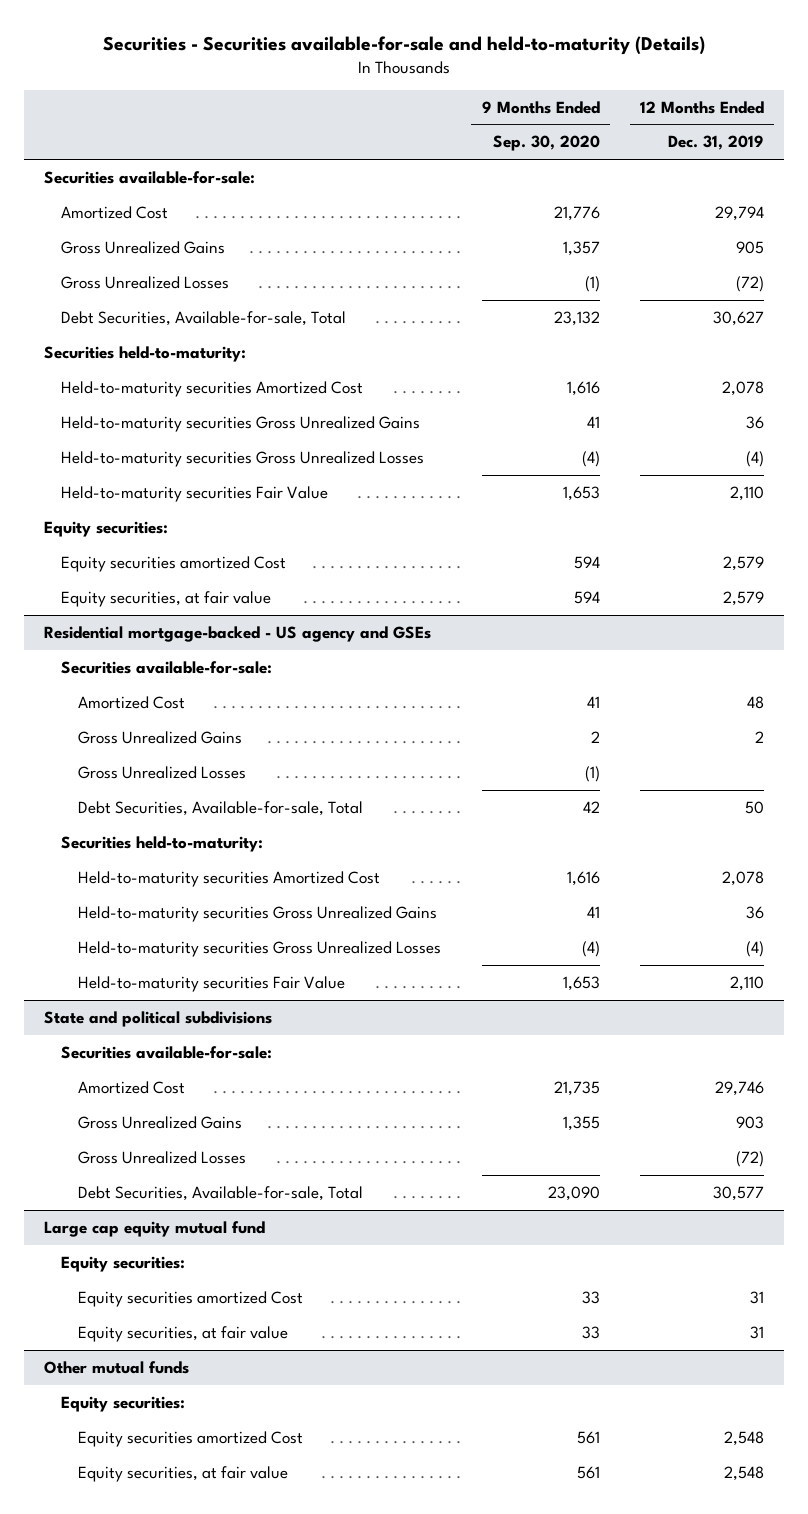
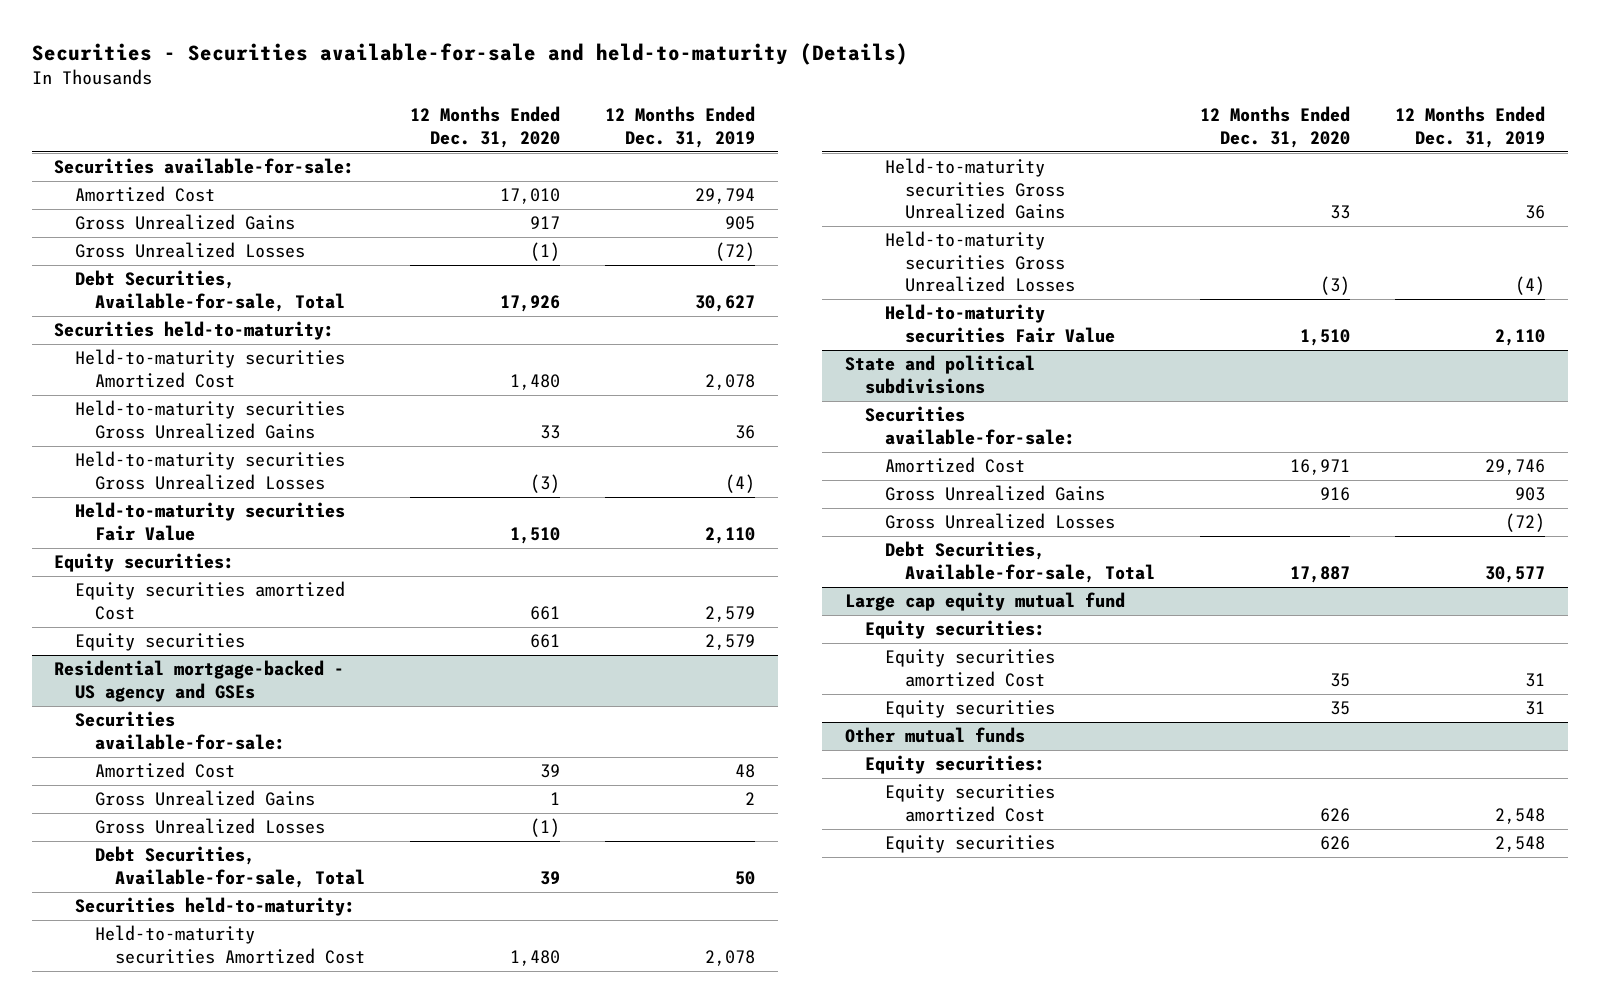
- | 9 Months Ended Sep. 30, 2020 | 12 Months Ended Dec. 31, 2019
+ | 12 Months Ended Dec. 31, 2020 | 12 Months Ended Dec. 31, 2019
- Equity securities, at fair value | 594 | 2,579
+ Equity securities | 661 | 2,579
@ Large cap equity mutual fund
- Equity securities, at fair value | 33 | 31
+ Equity securities | 35 | 31
@ Other mutual funds
- Equity securities, at fair value | 561 | 2,548
+ Equity securities | 626 | 2,548

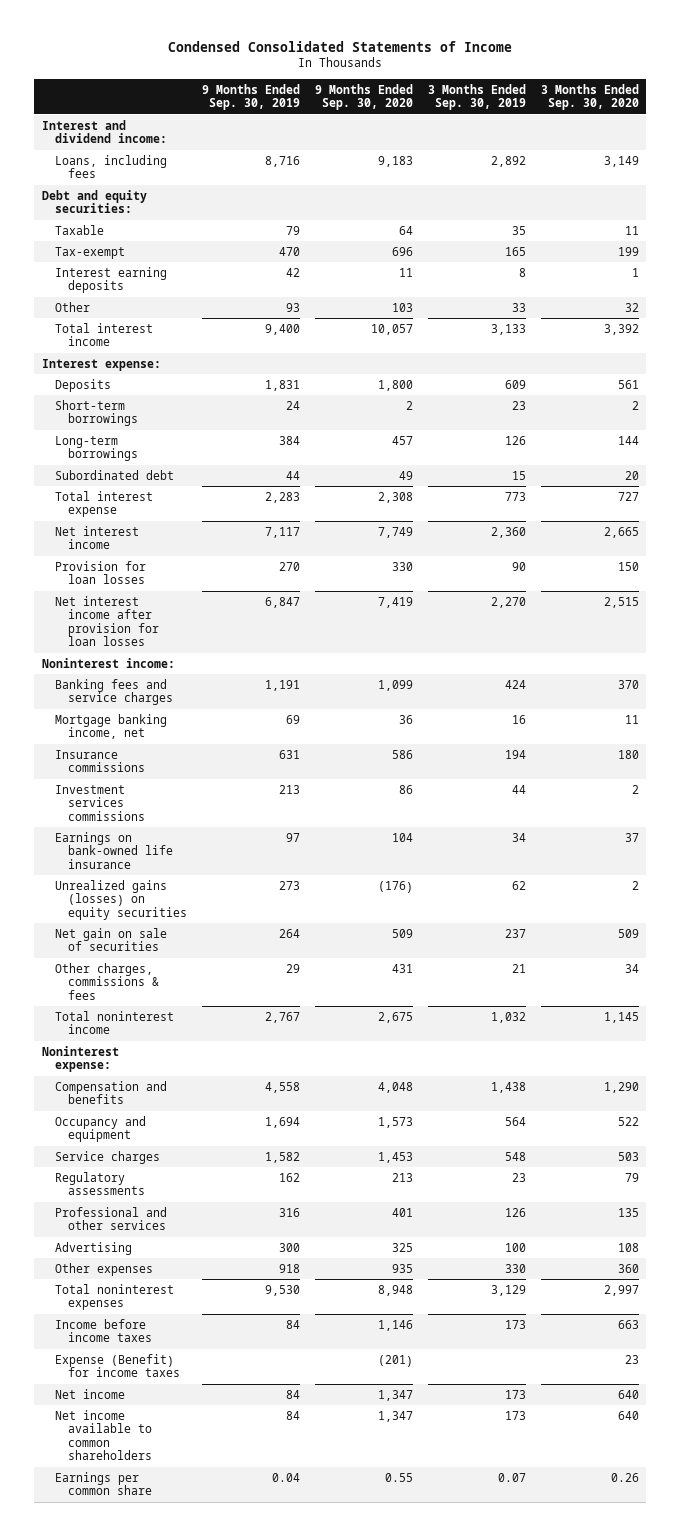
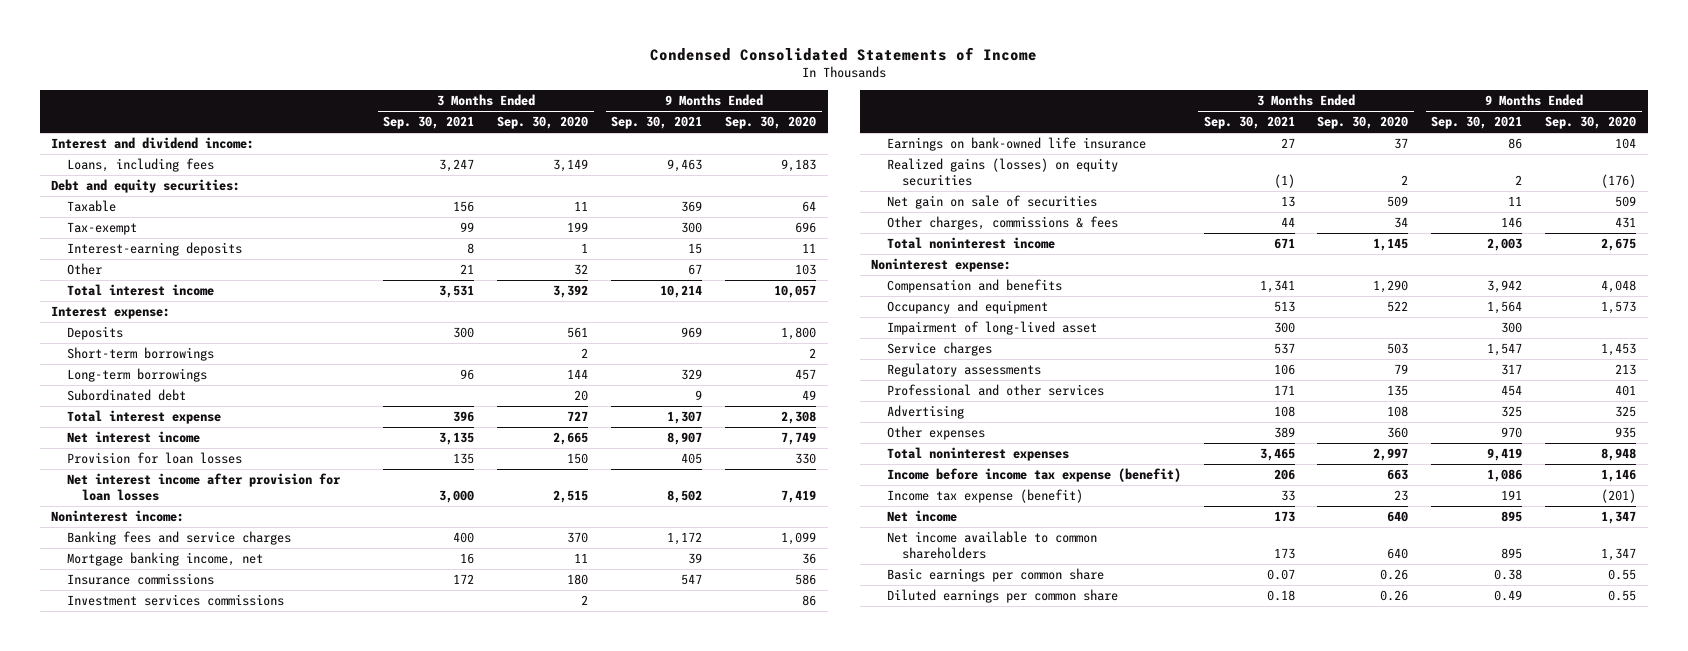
- | 9 Months Ended Sep. 30, 2019 | 9 Months Ended Sep. 30, 2020 | 3 Months Ended Sep. 30, 2019 | 3 Months Ended Sep. 30, 2020
+ | 3 Months Ended Sep. 30, 2021 | 3 Months Ended Sep. 30, 2020 | 9 Months Ended Sep. 30, 2021 | 9 Months Ended Sep. 30, 2020
- Interest earning deposits | 42 | 11 | 8 | 1
+ Interest-earning deposits | 8 | 1 | 15 | 11
- Unrealized gains (losses) on equity securities | 273 | (176) | 62 | 2
+ Realized gains (losses) on equity securities | (1) | 2 | 2 | (176)
+ Impairment of long-lived asset | 300 | | 300 |
- Income before income taxes | 84 | 1,146 | 173 | 663
- Expense (Benefit) for income taxes | | (201) | | 23
+ Income before income tax expense (benefit) | 206 | 663 | 1,086 | 1,146
+ Income tax expense (benefit) | 33 | 23 | 191 | (201)
- Earnings per common share | 0.04 | 0.55 | 0.07 | 0.26
+ Basic earnings per common share | 0.07 | 0.26 | 0.38 | 0.55
+ Diluted earnings per common share | 0.18 | 0.26 | 0.49 | 0.55

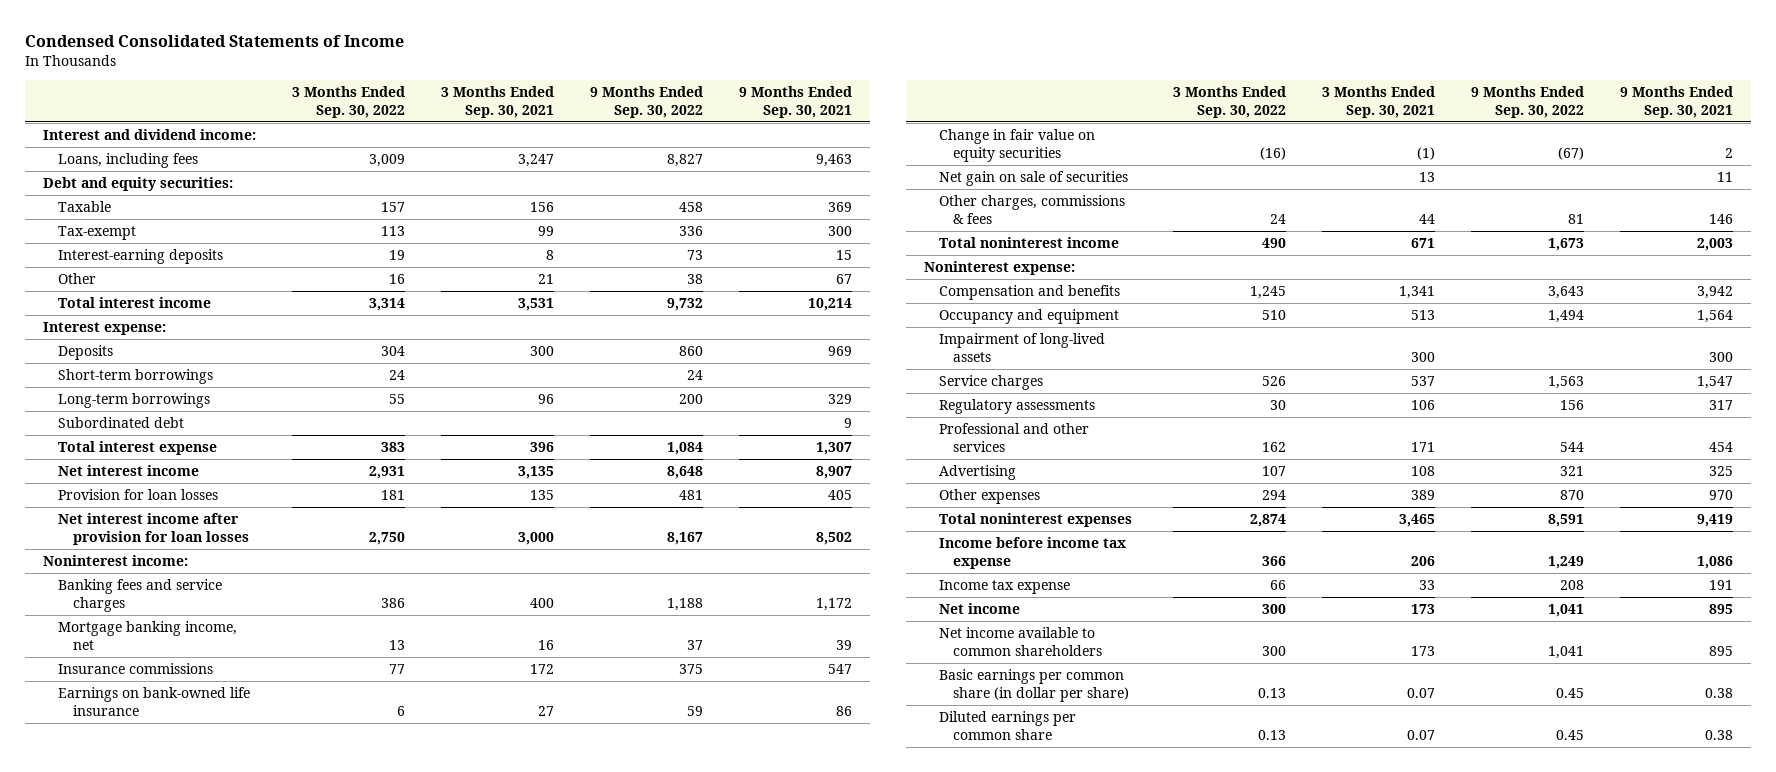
- | 3 Months Ended Sep. 30, 2021 | 3 Months Ended Sep. 30, 2020 | 9 Months Ended Sep. 30, 2021 | 9 Months Ended Sep. 30, 2020
+ | 3 Months Ended Sep. 30, 2022 | 3 Months Ended Sep. 30, 2021 | 9 Months Ended Sep. 30, 2022 | 9 Months Ended Sep. 30, 2021
- Investment services commissions | | 2 | | 86
- Realized gains (losses) on equity securities | (1) | 2 | 2 | (176)
+ Change in fair value on equity securities | (16) | (1) | (67) | 2
- Impairment of long-lived asset | 300 | | 300 |
+ Impairment of long-lived assets | | 300 | | 300
- Income before income tax expense (benefit) | 206 | 663 | 1,086 | 1,146
- Income tax expense (benefit) | 33 | 23 | 191 | (201)
+ Income before income tax expense | 366 | 206 | 1,249 | 1,086
+ Income tax expense | 66 | 33 | 208 | 191
- Basic earnings per common share | 0.07 | 0.26 | 0.38 | 0.55
- Diluted earnings per common share | 0.18 | 0.26 | 0.49 | 0.55
+ Basic earnings per common share (in dollar per share) | 0.13 | 0.07 | 0.45 | 0.38
+ Diluted earnings per common share | 0.13 | 0.07 | 0.45 | 0.38

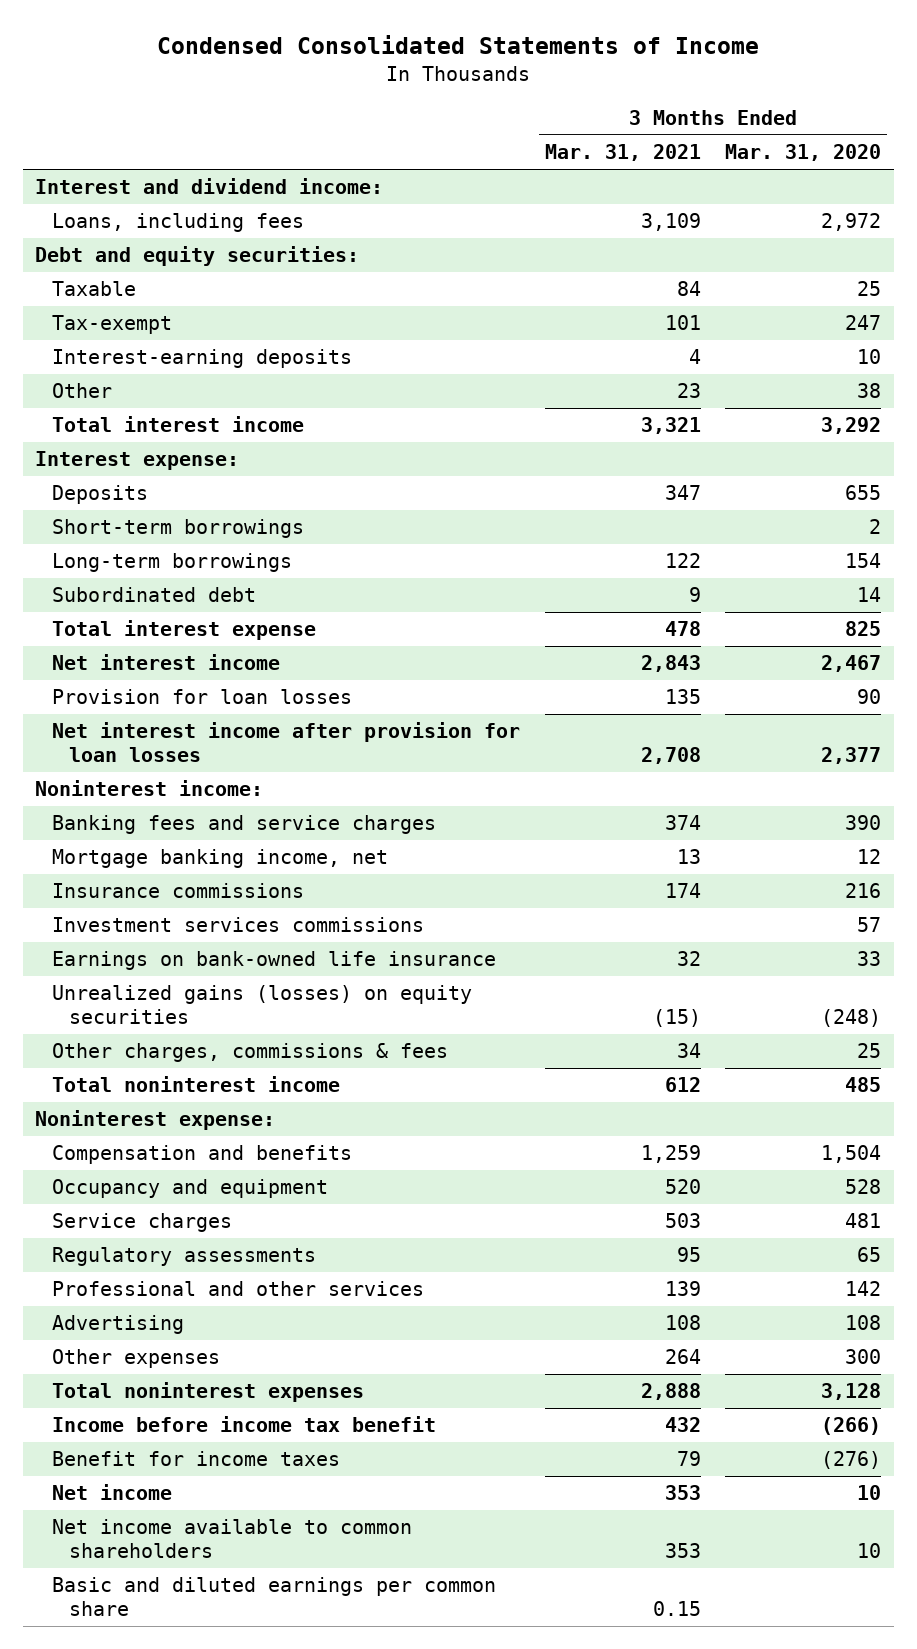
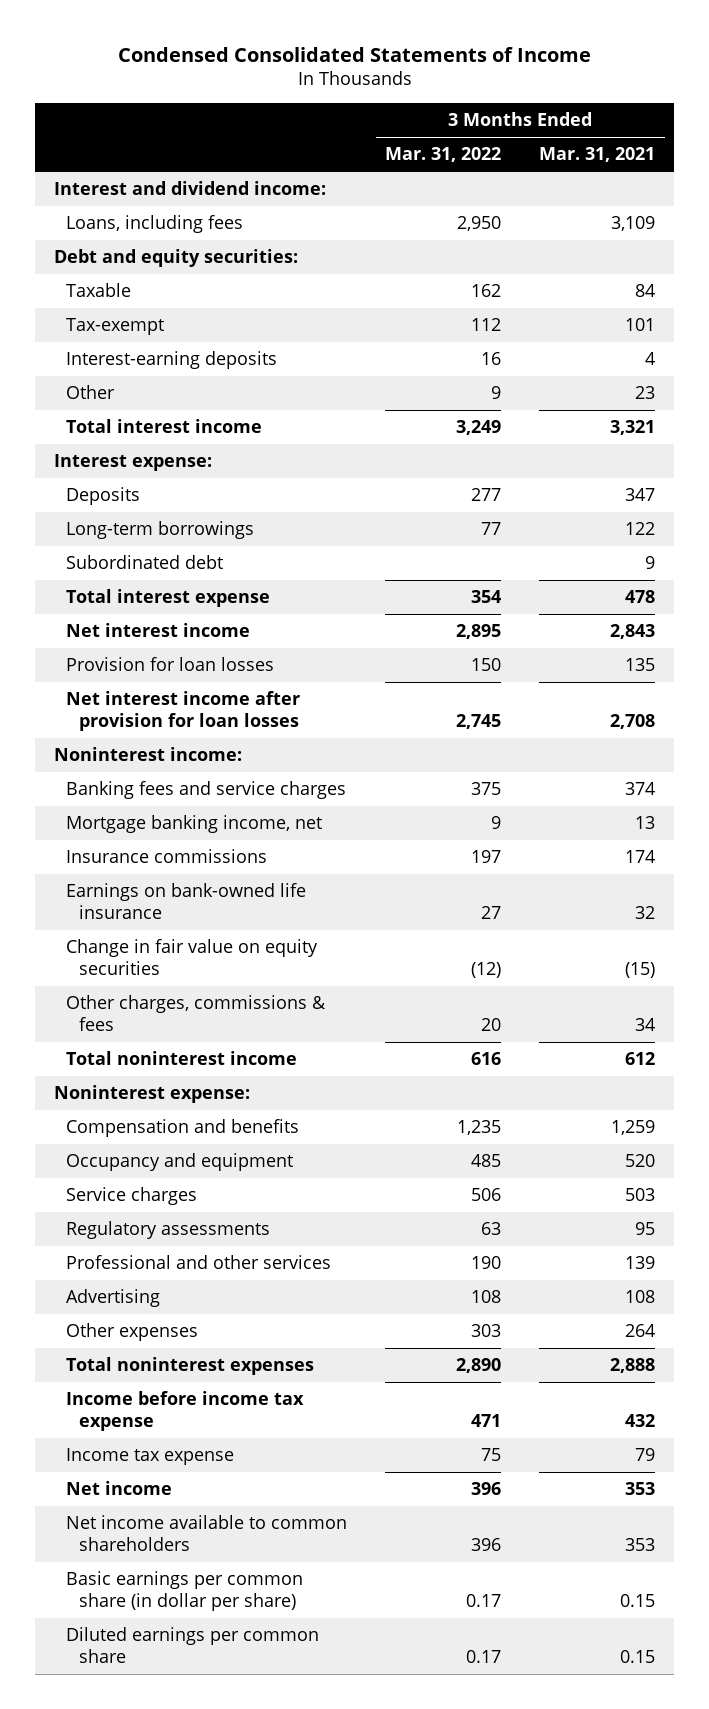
- | 3 Months Ended Mar. 31, 2021 | 3 Months Ended Mar. 31, 2020
+ | 3 Months Ended Mar. 31, 2022 | 3 Months Ended Mar. 31, 2021
- Short-term borrowings | | 2
- Investment services commissions | | 57
- Unrealized gains (losses) on equity securities | (15) | (248)
+ Change in fair value on equity securities | (12) | (15)
- Income before income tax benefit | 432 | (266)
- Benefit for income taxes | 79 | (276)
+ Income before income tax expense | 471 | 432
+ Income tax expense | 75 | 79
- Basic and diluted earnings per common share | 0.15 |
+ Basic earnings per common share (in dollar per share) | 0.17 | 0.15
+ Diluted earnings per common share | 0.17 | 0.15

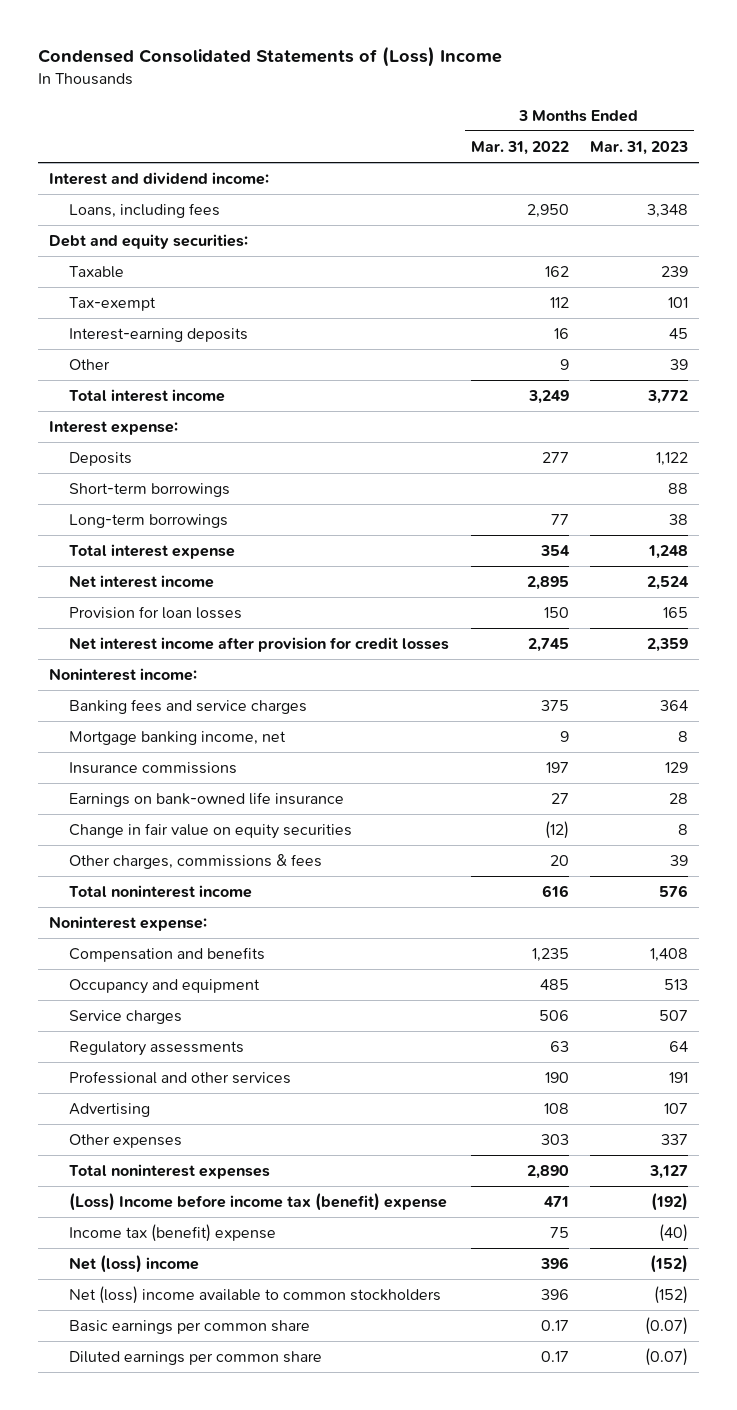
- Condensed Consolidated Statements of Income
+ Condensed Consolidated Statements of (Loss) Income
- | 3 Months Ended Mar. 31, 2022 | 3 Months Ended Mar. 31, 2021
+ | 3 Months Ended Mar. 31, 2022 | 3 Months Ended Mar. 31, 2023
+ Short-term borrowings | | 88
- Subordinated debt | | 9
- Net interest income after provision for loan losses | 2,745 | 2,708
+ Net interest income after provision for credit losses | 2,745 | 2,359
- Income before income tax expense | 471 | 432
- Income tax expense | 75 | 79
- Net income | 396 | 353
- Net income available to common shareholders | 396 | 353
- Basic earnings per common share (in dollar per share) | 0.17 | 0.15
+ (Loss) Income before income tax (benefit) expense | 471 | (192)
+ Income tax (benefit) expense | 75 | (40)
+ Net (loss) income | 396 | (152)
+ Net (loss) income available to common stockholders | 396 | (152)
+ Basic earnings per common share | 0.17 | (0.07)

